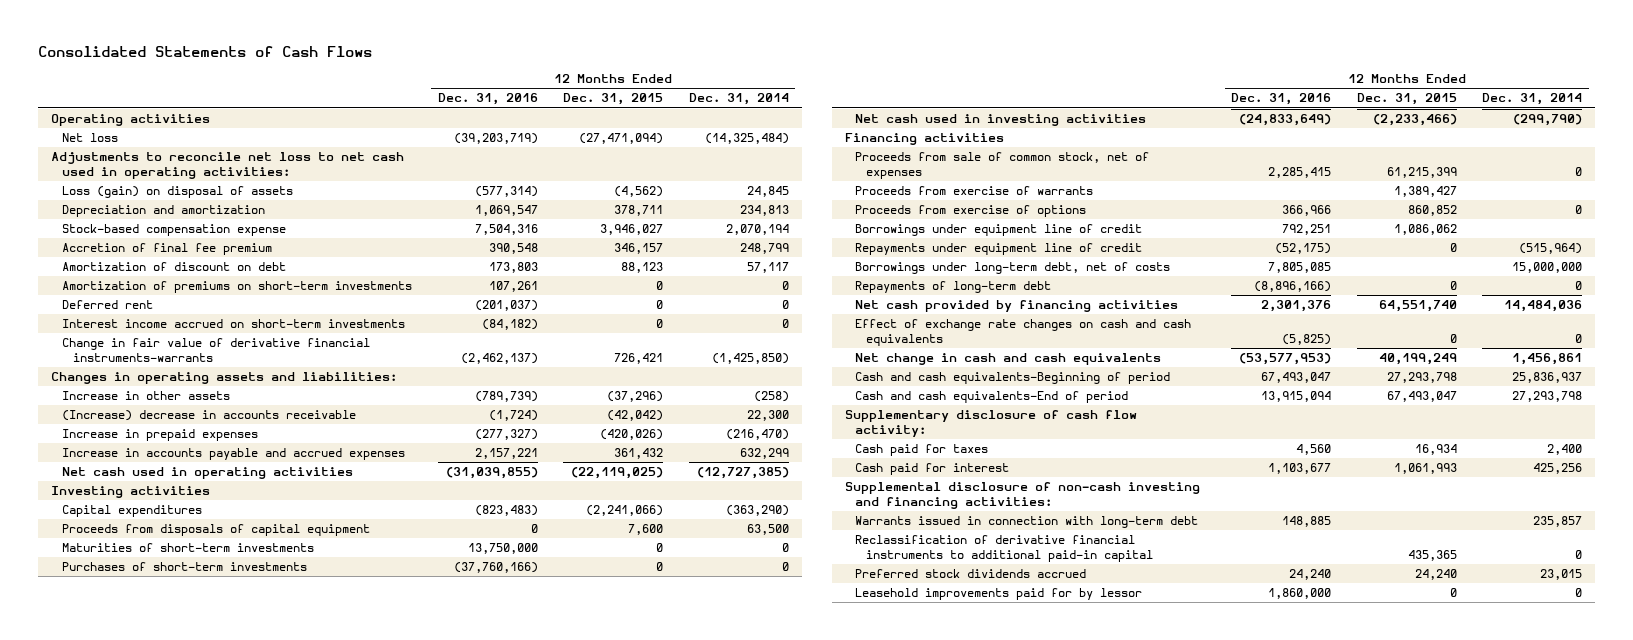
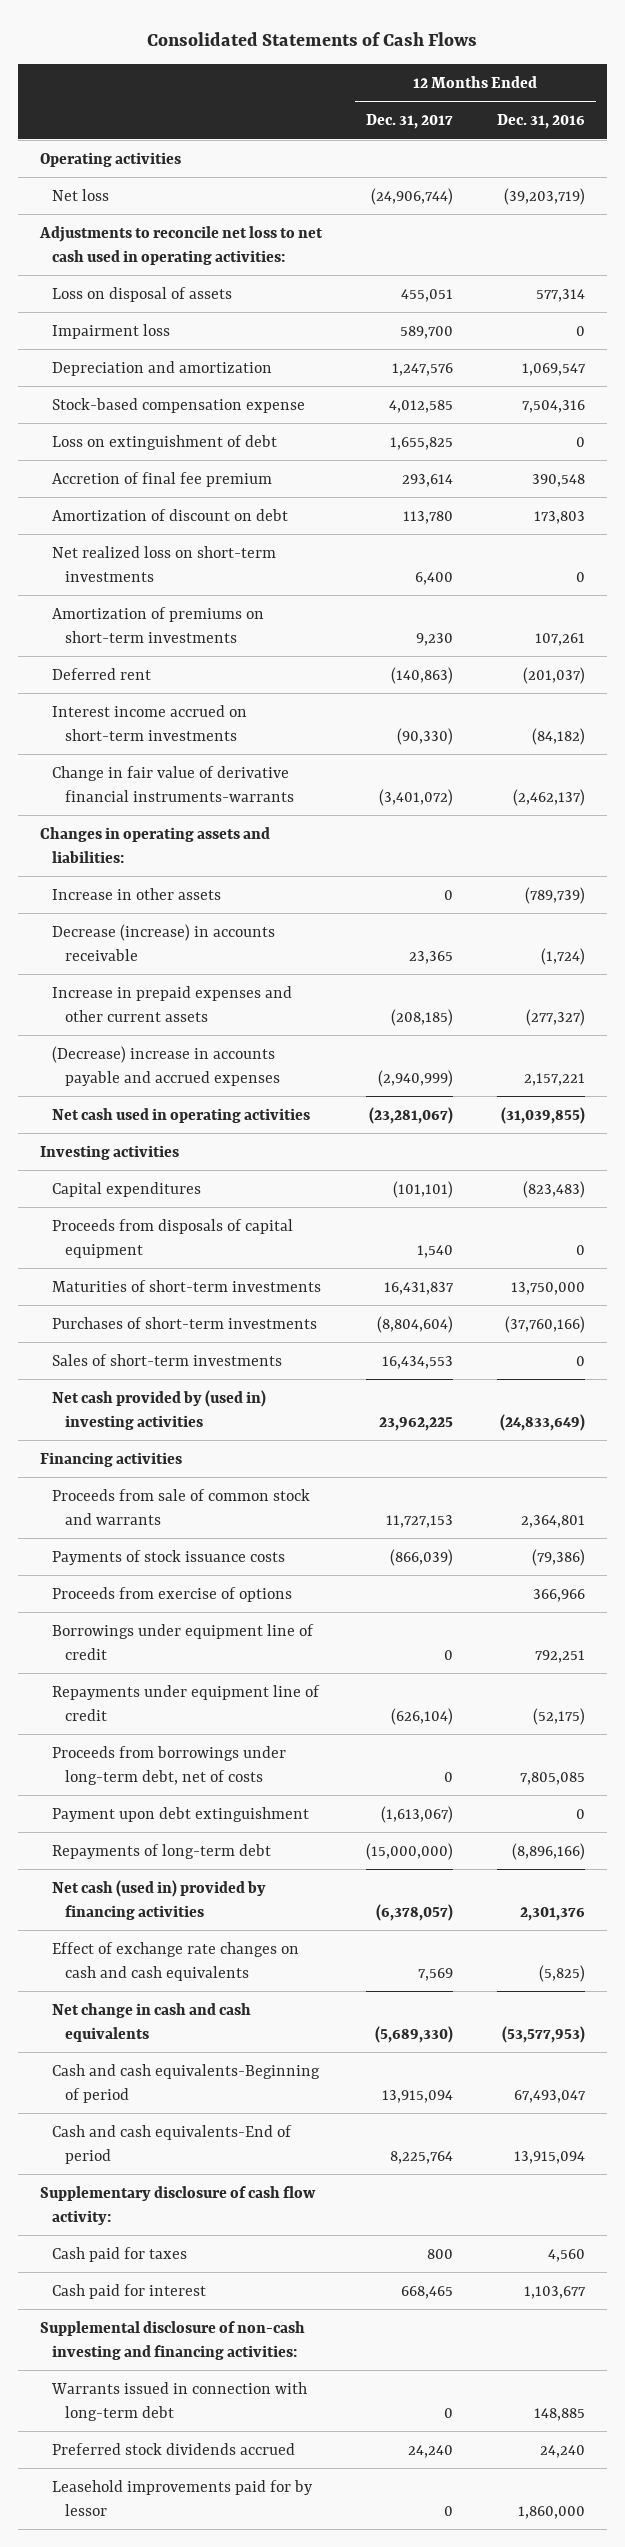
- | 12 Months Ended Dec. 31, 2016 | 12 Months Ended Dec. 31, 2015 | 12 Months Ended Dec. 31, 2014
+ | 12 Months Ended Dec. 31, 2017 | 12 Months Ended Dec. 31, 2016
- Loss (gain) on disposal of assets | (577,314) | (4,562) | 24,845
+ Loss on disposal of assets | 455,051 | 577,314
+ Impairment loss | 589,700 | 0
+ Loss on extinguishment of debt | 1,655,825 | 0
+ Net realized loss on short-term investments | 6,400 | 0
- (Increase) decrease in accounts receivable | (1,724) | (42,042) | 22,300
- Increase in prepaid expenses | (277,327) | (420,026) | (216,470)
- Increase in accounts payable and accrued expenses | 2,157,221 | 361,432 | 632,299
+ Decrease (increase) in accounts receivable | 23,365 | (1,724)
+ Increase in prepaid expenses and other current assets | (208,185) | (277,327)
+ (Decrease) increase in accounts payable and accrued expenses | (2,940,999) | 2,157,221
- Net cash used in investing activities | (24,833,649) | (2,233,466) | (299,790)
+ Sales of short-term investments | 16,434,553 | 0
+ Net cash provided by (used in) investing activities | 23,962,225 | (24,833,649)
- Proceeds from sale of common stock, net of expenses | 2,285,415 | 61,215,399 | 0
- Proceeds from exercise of warrants | | 1,389,427 |
+ Proceeds from sale of common stock and warrants | 11,727,153 | 2,364,801
+ Payments of stock issuance costs | (866,039) | (79,386)
- Borrowings under long-term debt, net of costs | 7,805,085 | | 15,000,000
+ Proceeds from borrowings under long-term debt, net of costs | 0 | 7,805,085
+ Payment upon debt extinguishment | (1,613,067) | 0
- Net cash provided by financing activities | 2,301,376 | 64,551,740 | 14,484,036
+ Net cash (used in) provided by financing activities | (6,378,057) | 2,301,376
- Reclassification of derivative financial instruments to additional paid-in capital | | 435,365 | 0

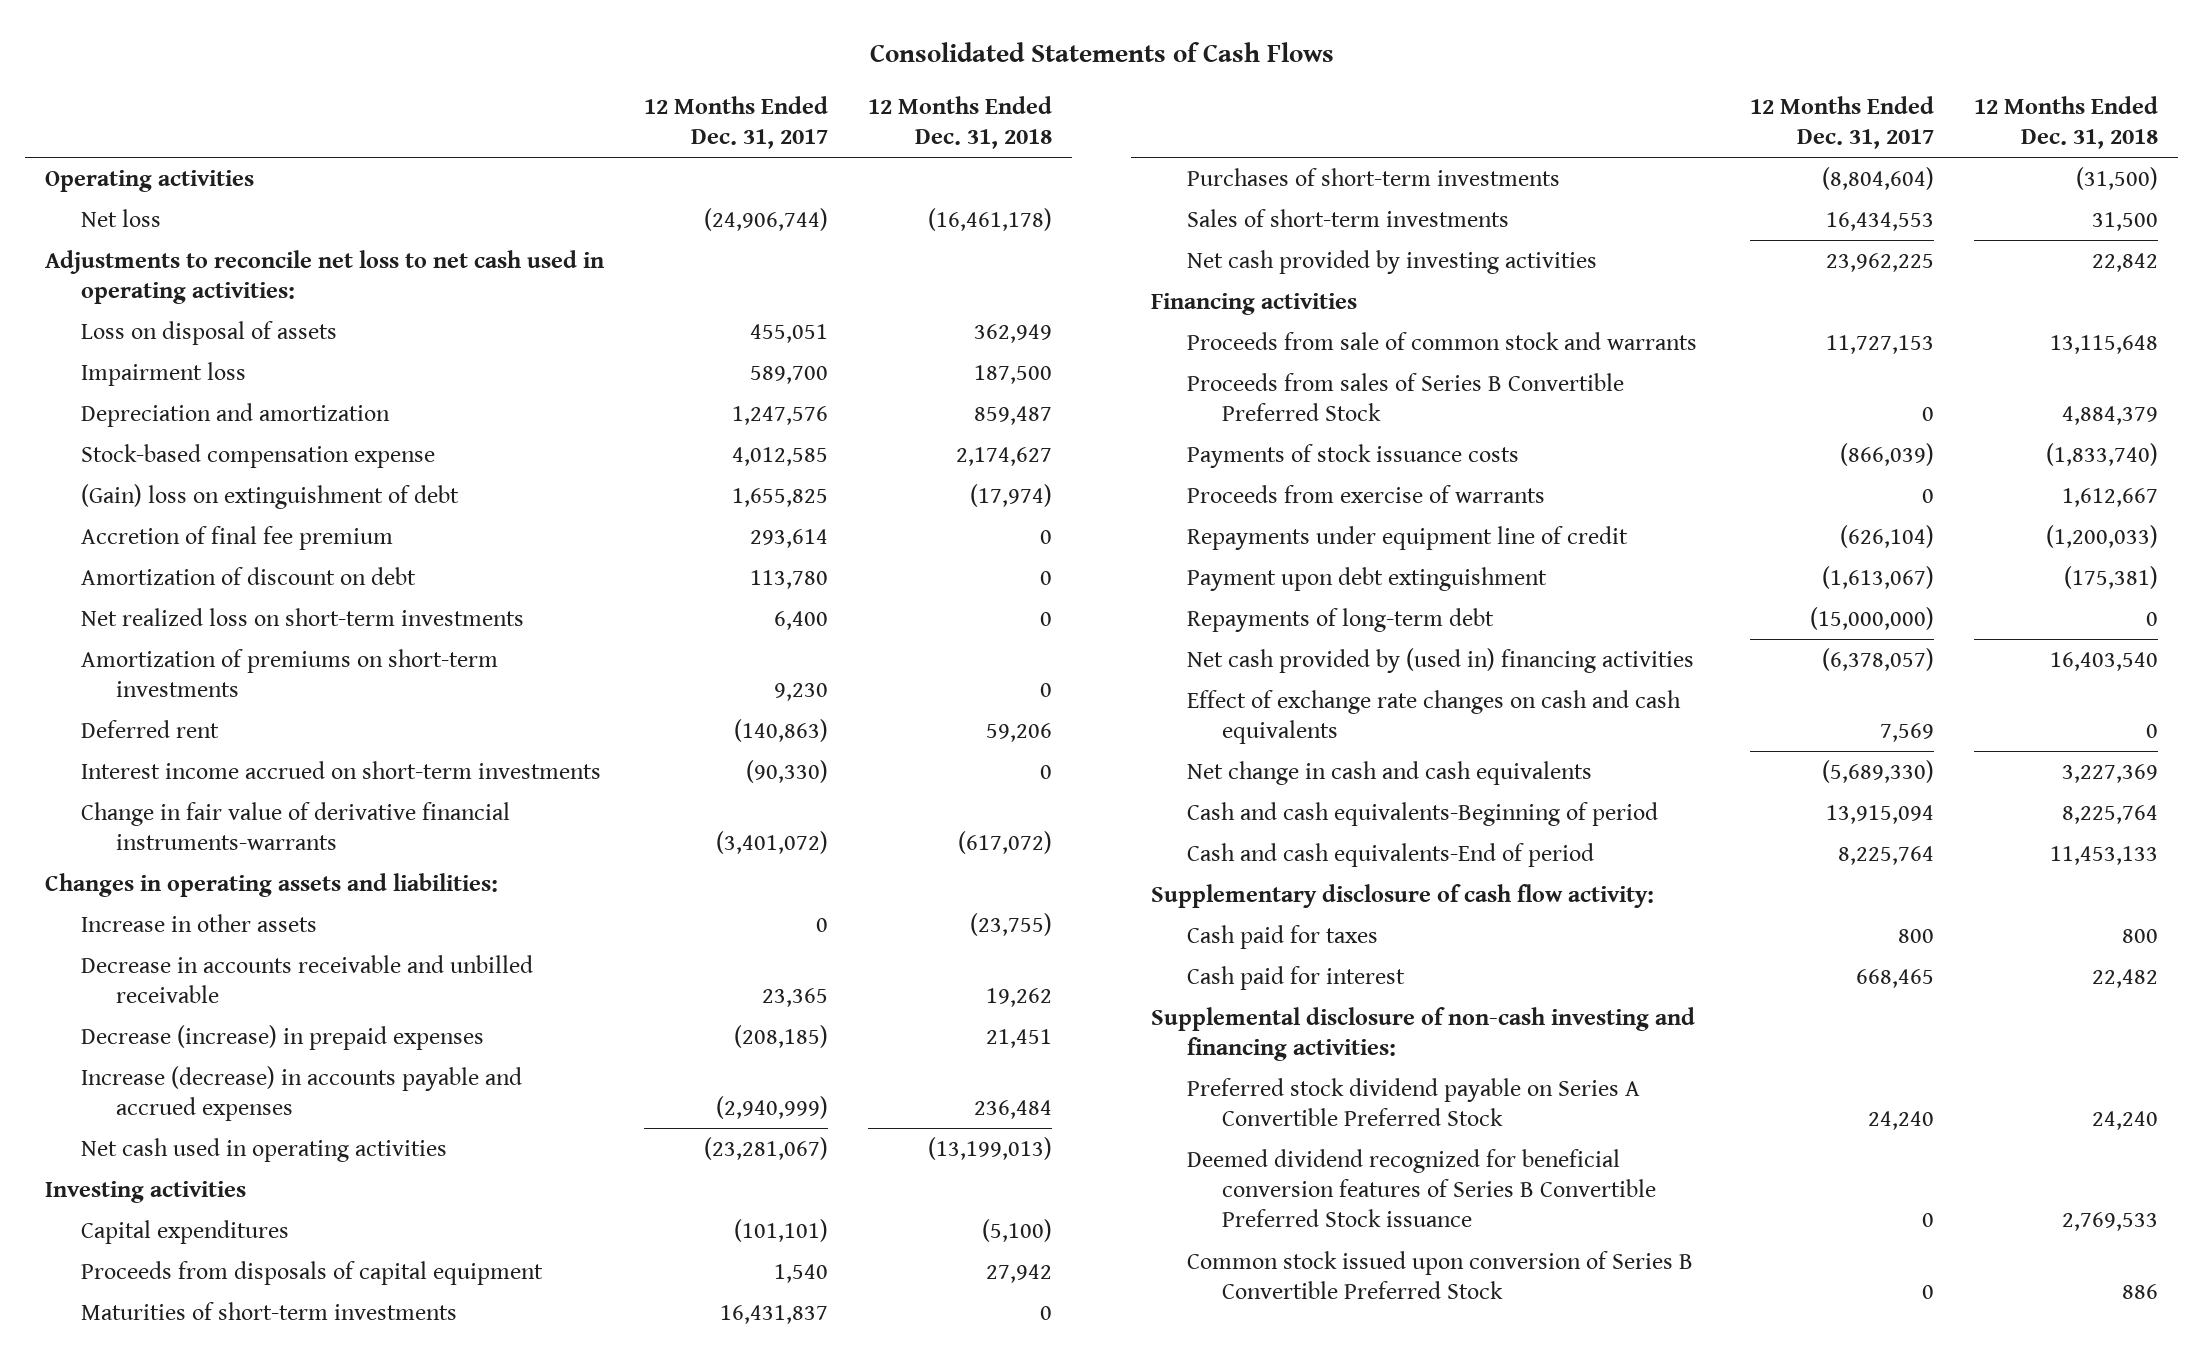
- | 12 Months Ended Dec. 31, 2017 | 12 Months Ended Dec. 31, 2016
+ | 12 Months Ended Dec. 31, 2017 | 12 Months Ended Dec. 31, 2018
- Loss on extinguishment of debt | 1,655,825 | 0
+ (Gain) loss on extinguishment of debt | 1,655,825 | (17,974)
- Decrease (increase) in accounts receivable | 23,365 | (1,724)
- Increase in prepaid expenses and other current assets | (208,185) | (277,327)
- (Decrease) increase in accounts payable and accrued expenses | (2,940,999) | 2,157,221
+ Decrease in accounts receivable and unbilled receivable | 23,365 | 19,262
+ Decrease (increase) in prepaid expenses | (208,185) | 21,451
+ Increase (decrease) in accounts payable and accrued expenses | (2,940,999) | 236,484
- Net cash provided by (used in) investing activities | 23,962,225 | (24,833,649)
+ Net cash provided by investing activities | 23,962,225 | 22,842
+ Proceeds from sales of Series B Convertible Preferred Stock | 0 | 4,884,379
- Proceeds from exercise of options | | 366,966
- Borrowings under equipment line of credit | 0 | 792,251
+ Proceeds from exercise of warrants | 0 | 1,612,667
- Proceeds from borrowings under long-term debt, net of costs | 0 | 7,805,085
- Net cash (used in) provided by financing activities | (6,378,057) | 2,301,376
+ Net cash provided by (used in) financing activities | (6,378,057) | 16,403,540
- Warrants issued in connection with long-term debt | 0 | 148,885
- Preferred stock dividends accrued | 24,240 | 24,240
- Leasehold improvements paid for by lessor | 0 | 1,860,000
+ Preferred stock dividend payable on Series A Convertible Preferred Stock | 24,240 | 24,240
+ Deemed dividend recognized for beneficial conversion features of Series B Convertible Preferred Stock issuance | 0 | 2,769,533
+ Common stock issued upon conversion of Series B Convertible Preferred Stock | 0 | 886

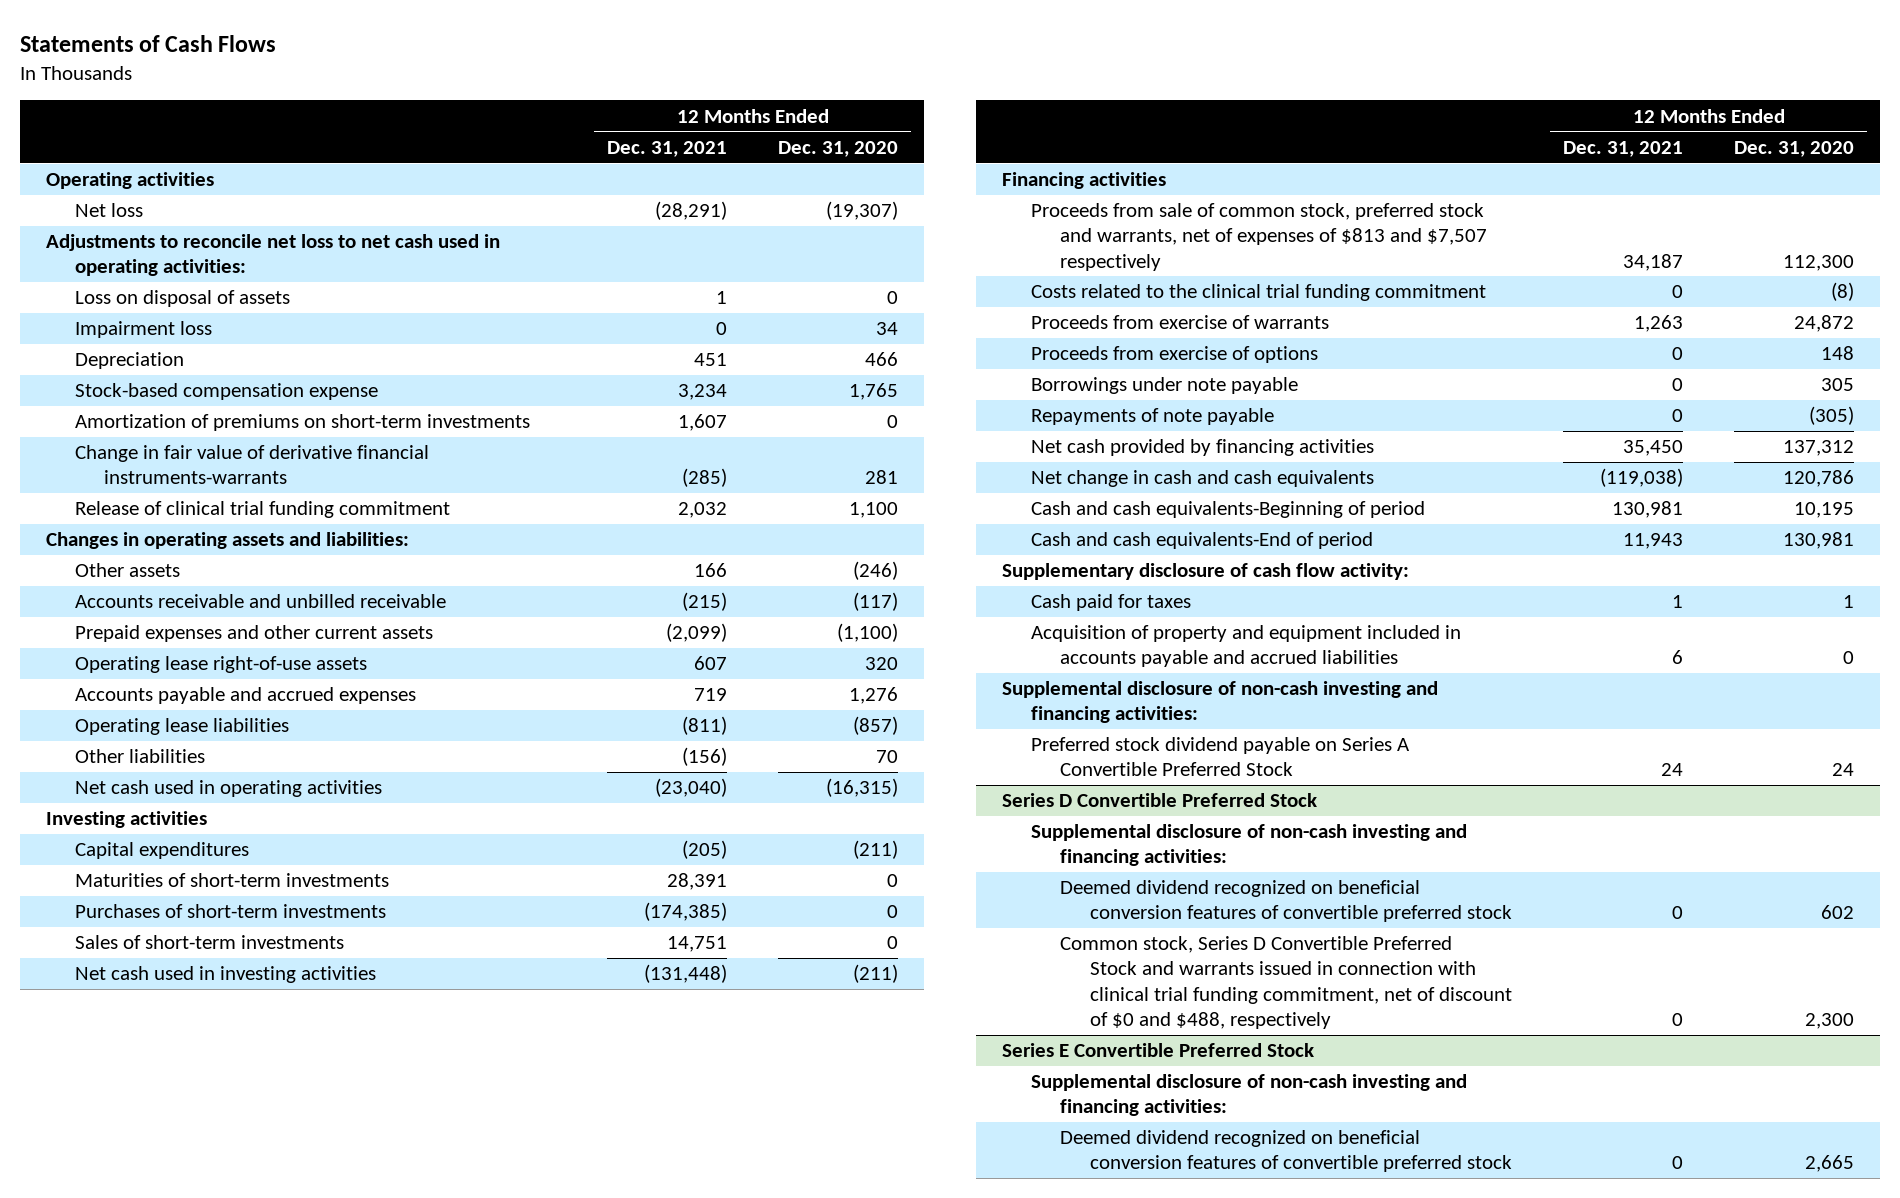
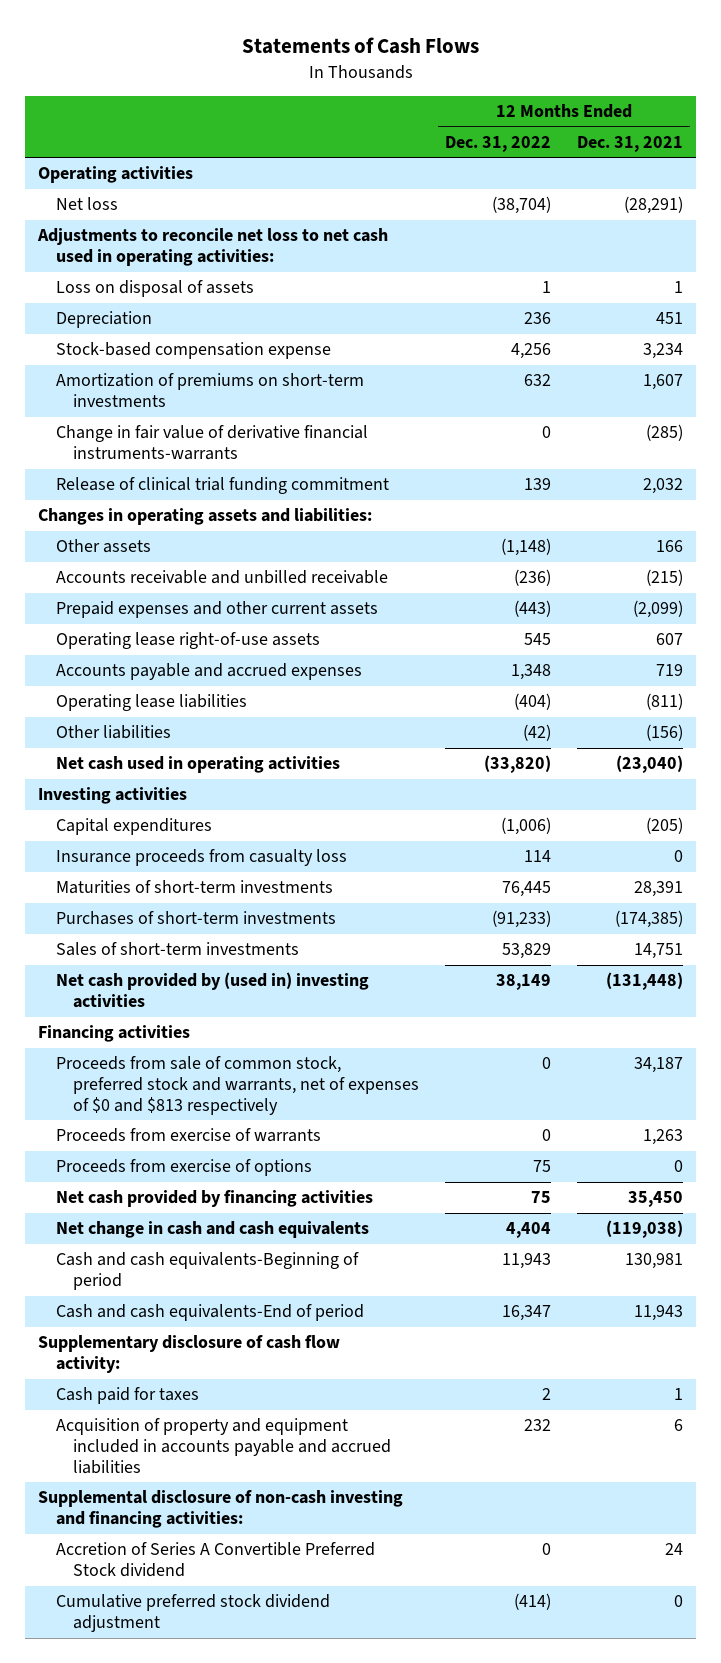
- | 12 Months Ended Dec. 31, 2021 | 12 Months Ended Dec. 31, 2020
+ | 12 Months Ended Dec. 31, 2022 | 12 Months Ended Dec. 31, 2021
- Impairment loss | 0 | 34
+ Insurance proceeds from casualty loss | 114 | 0
- Net cash used in investing activities | (131,448) | (211)
+ Net cash provided by (used in) investing activities | 38,149 | (131,448)
- Proceeds from sale of common stock, preferred stock and warrants, net of expenses of $813 and $7,507 respectively | 34,187 | 112,300
- Costs related to the clinical trial funding commitment | 0 | (8)
+ Proceeds from sale of common stock, preferred stock and warrants, net of expenses of $0 and $813 respectively | 0 | 34,187
- Borrowings under note payable | 0 | 305
- Repayments of note payable | 0 | (305)
- Preferred stock dividend payable on Series A Convertible Preferred Stock | 24 | 24
- Series D Convertible Preferred Stock
- Supplemental disclosure of non-cash investing and financing activities:
- Deemed dividend recognized on beneficial conversion features of convertible preferred stock | 0 | 602
- Common stock, Series D Convertible Preferred Stock and warrants issued in connection with clinical trial funding commitment, net of discount of $0 and $488, respectively | 0 | 2,300
- Series E Convertible Preferred Stock
- Supplemental disclosure of non-cash investing and financing activities:
- Deemed dividend recognized on beneficial conversion features of convertible preferred stock | 0 | 2,665
+ Accretion of Series A Convertible Preferred Stock dividend | 0 | 24
+ Cumulative preferred stock dividend adjustment | (414) | 0

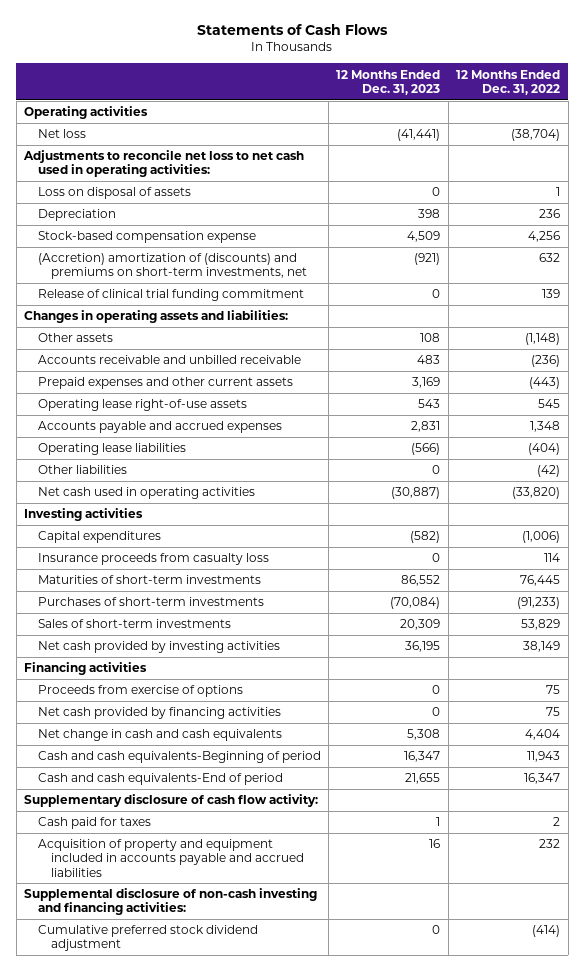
- | 12 Months Ended Dec. 31, 2022 | 12 Months Ended Dec. 31, 2021
+ | 12 Months Ended Dec. 31, 2023 | 12 Months Ended Dec. 31, 2022
- Amortization of premiums on short-term investments | 632 | 1,607
- Change in fair value of derivative financial instruments-warrants | 0 | (285)
+ (Accretion) amortization of (discounts) and premiums on short-term investments, net | (921) | 632
- Net cash provided by (used in) investing activities | 38,149 | (131,448)
+ Net cash provided by investing activities | 36,195 | 38,149
- Proceeds from sale of common stock, preferred stock and warrants, net of expenses of $0 and $813 respectively | 0 | 34,187
- Proceeds from exercise of warrants | 0 | 1,263
- Accretion of Series A Convertible Preferred Stock dividend | 0 | 24

